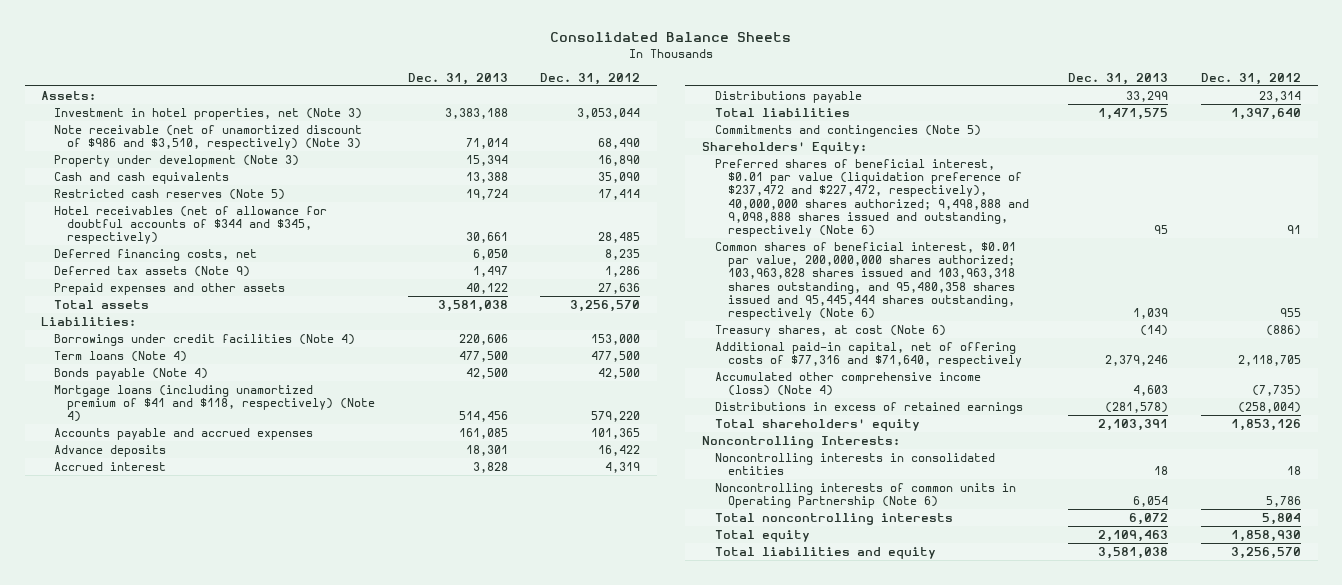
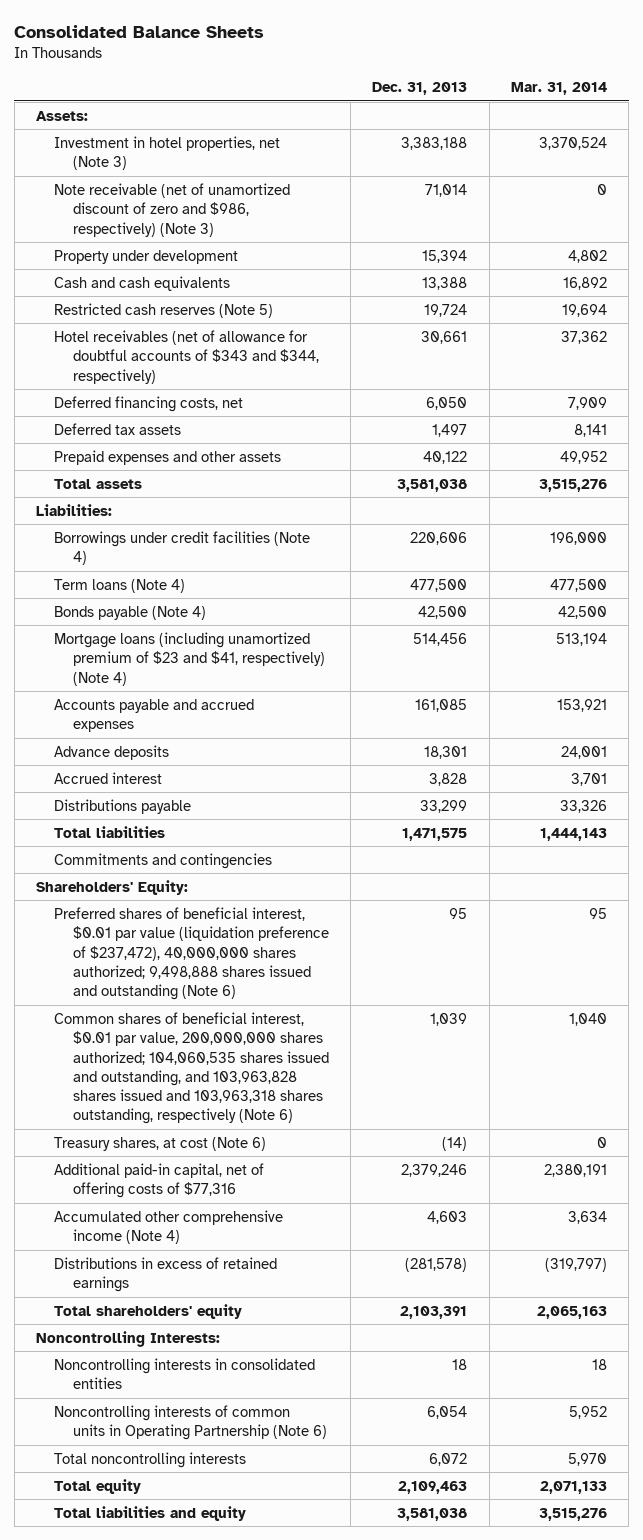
- | Dec. 31, 2013 | Dec. 31, 2012
+ | Dec. 31, 2013 | Mar. 31, 2014
- Note receivable (net of unamortized discount of $986 and $3,510, respectively) (Note 3) | 71,014 | 68,490
- Property under development (Note 3) | 15,394 | 16,890
+ Note receivable (net of unamortized discount of zero and $986, respectively) (Note 3) | 71,014 | 0
+ Property under development | 15,394 | 4,802
- Hotel receivables (net of allowance for doubtful accounts of $344 and $345, respectively) | 30,661 | 28,485
+ Hotel receivables (net of allowance for doubtful accounts of $343 and $344, respectively) | 30,661 | 37,362
- Deferred tax assets (Note 9) | 1,497 | 1,286
+ Deferred tax assets | 1,497 | 8,141
- Mortgage loans (including unamortized premium of $41 and $118, respectively) (Note 4) | 514,456 | 579,220
+ Mortgage loans (including unamortized premium of $23 and $41, respectively) (Note 4) | 514,456 | 513,194
- Commitments and contingencies (Note 5)
+ Commitments and contingencies
- Preferred shares of beneficial interest, $0.01 par value (liquidation preference of $237,472 and $227,472, respectively), 40,000,000 shares authorized; 9,498,888 and 9,098,888 shares issued and outstanding, respectively (Note 6) | 95 | 91
- Common shares of beneficial interest, $0.01 par value, 200,000,000 shares authorized; 103,963,828 shares issued and 103,963,318 shares outstanding, and 95,480,358 shares issued and 95,445,444 shares outstanding, respectively (Note 6) | 1,039 | 955
+ Preferred shares of beneficial interest, $0.01 par value (liquidation preference of $237,472), 40,000,000 shares authorized; 9,498,888 shares issued and outstanding (Note 6) | 95 | 95
+ Common shares of beneficial interest, $0.01 par value, 200,000,000 shares authorized; 104,060,535 shares issued and outstanding, and 103,963,828 shares issued and 103,963,318 shares outstanding, respectively (Note 6) | 1,039 | 1,040
- Additional paid-in capital, net of offering costs of $77,316 and $71,640, respectively | 2,379,246 | 2,118,705
- Accumulated other comprehensive income (loss) (Note 4) | 4,603 | (7,735)
+ Additional paid-in capital, net of offering costs of $77,316 | 2,379,246 | 2,380,191
+ Accumulated other comprehensive income (Note 4) | 4,603 | 3,634

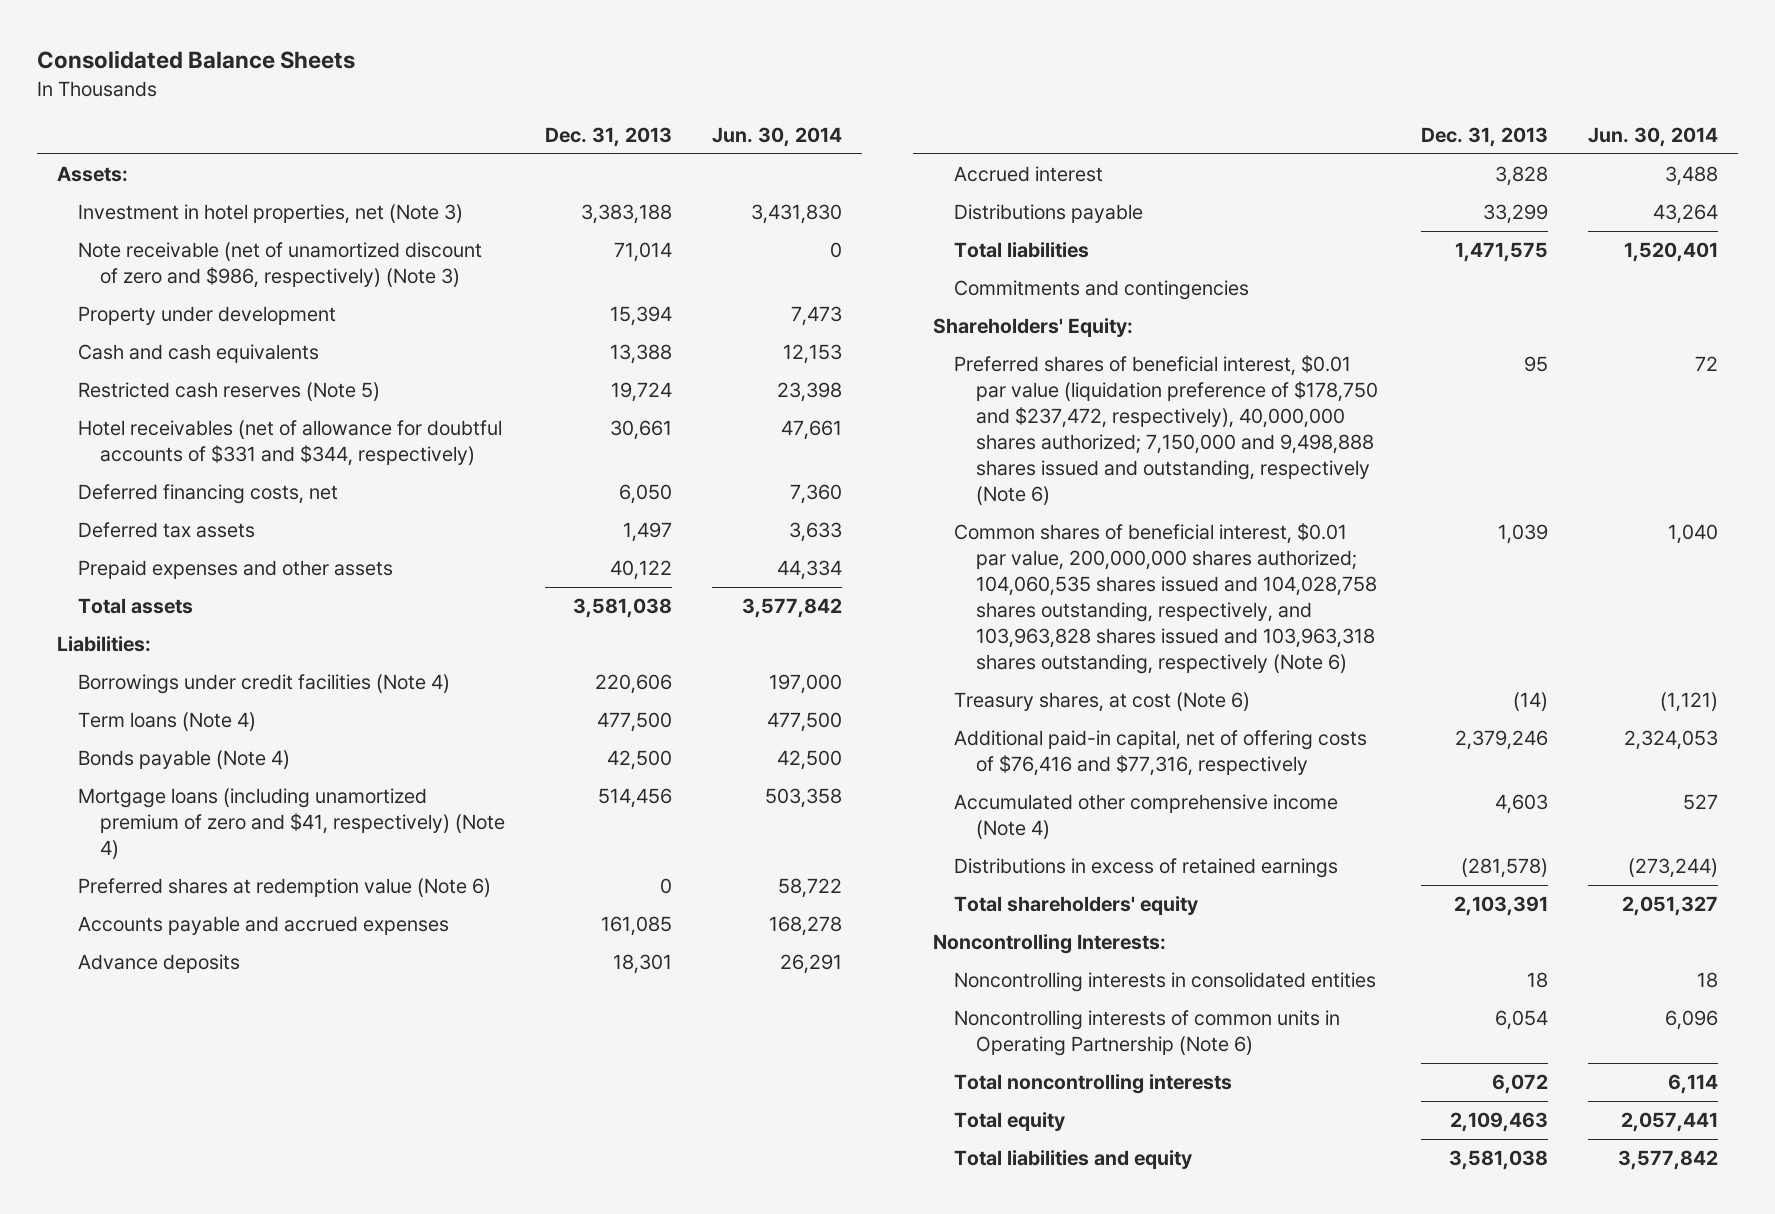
- | Dec. 31, 2013 | Mar. 31, 2014
+ | Dec. 31, 2013 | Jun. 30, 2014
- Hotel receivables (net of allowance for doubtful accounts of $343 and $344, respectively) | 30,661 | 37,362
+ Hotel receivables (net of allowance for doubtful accounts of $331 and $344, respectively) | 30,661 | 47,661
- Mortgage loans (including unamortized premium of $23 and $41, respectively) (Note 4) | 514,456 | 513,194
+ Mortgage loans (including unamortized premium of zero and $41, respectively) (Note 4) | 514,456 | 503,358
+ Preferred shares at redemption value (Note 6) | 0 | 58,722
- Preferred shares of beneficial interest, $0.01 par value (liquidation preference of $237,472), 40,000,000 shares authorized; 9,498,888 shares issued and outstanding (Note 6) | 95 | 95
- Common shares of beneficial interest, $0.01 par value, 200,000,000 shares authorized; 104,060,535 shares issued and outstanding, and 103,963,828 shares issued and 103,963,318 shares outstanding, respectively (Note 6) | 1,039 | 1,040
+ Preferred shares of beneficial interest, $0.01 par value (liquidation preference of $178,750 and $237,472, respectively), 40,000,000 shares authorized; 7,150,000 and 9,498,888 shares issued and outstanding, respectively (Note 6) | 95 | 72
+ Common shares of beneficial interest, $0.01 par value, 200,000,000 shares authorized; 104,060,535 shares issued and 104,028,758 shares outstanding, respectively, and 103,963,828 shares issued and 103,963,318 shares outstanding, respectively (Note 6) | 1,039 | 1,040
- Additional paid-in capital, net of offering costs of $77,316 | 2,379,246 | 2,380,191
+ Additional paid-in capital, net of offering costs of $76,416 and $77,316, respectively | 2,379,246 | 2,324,053

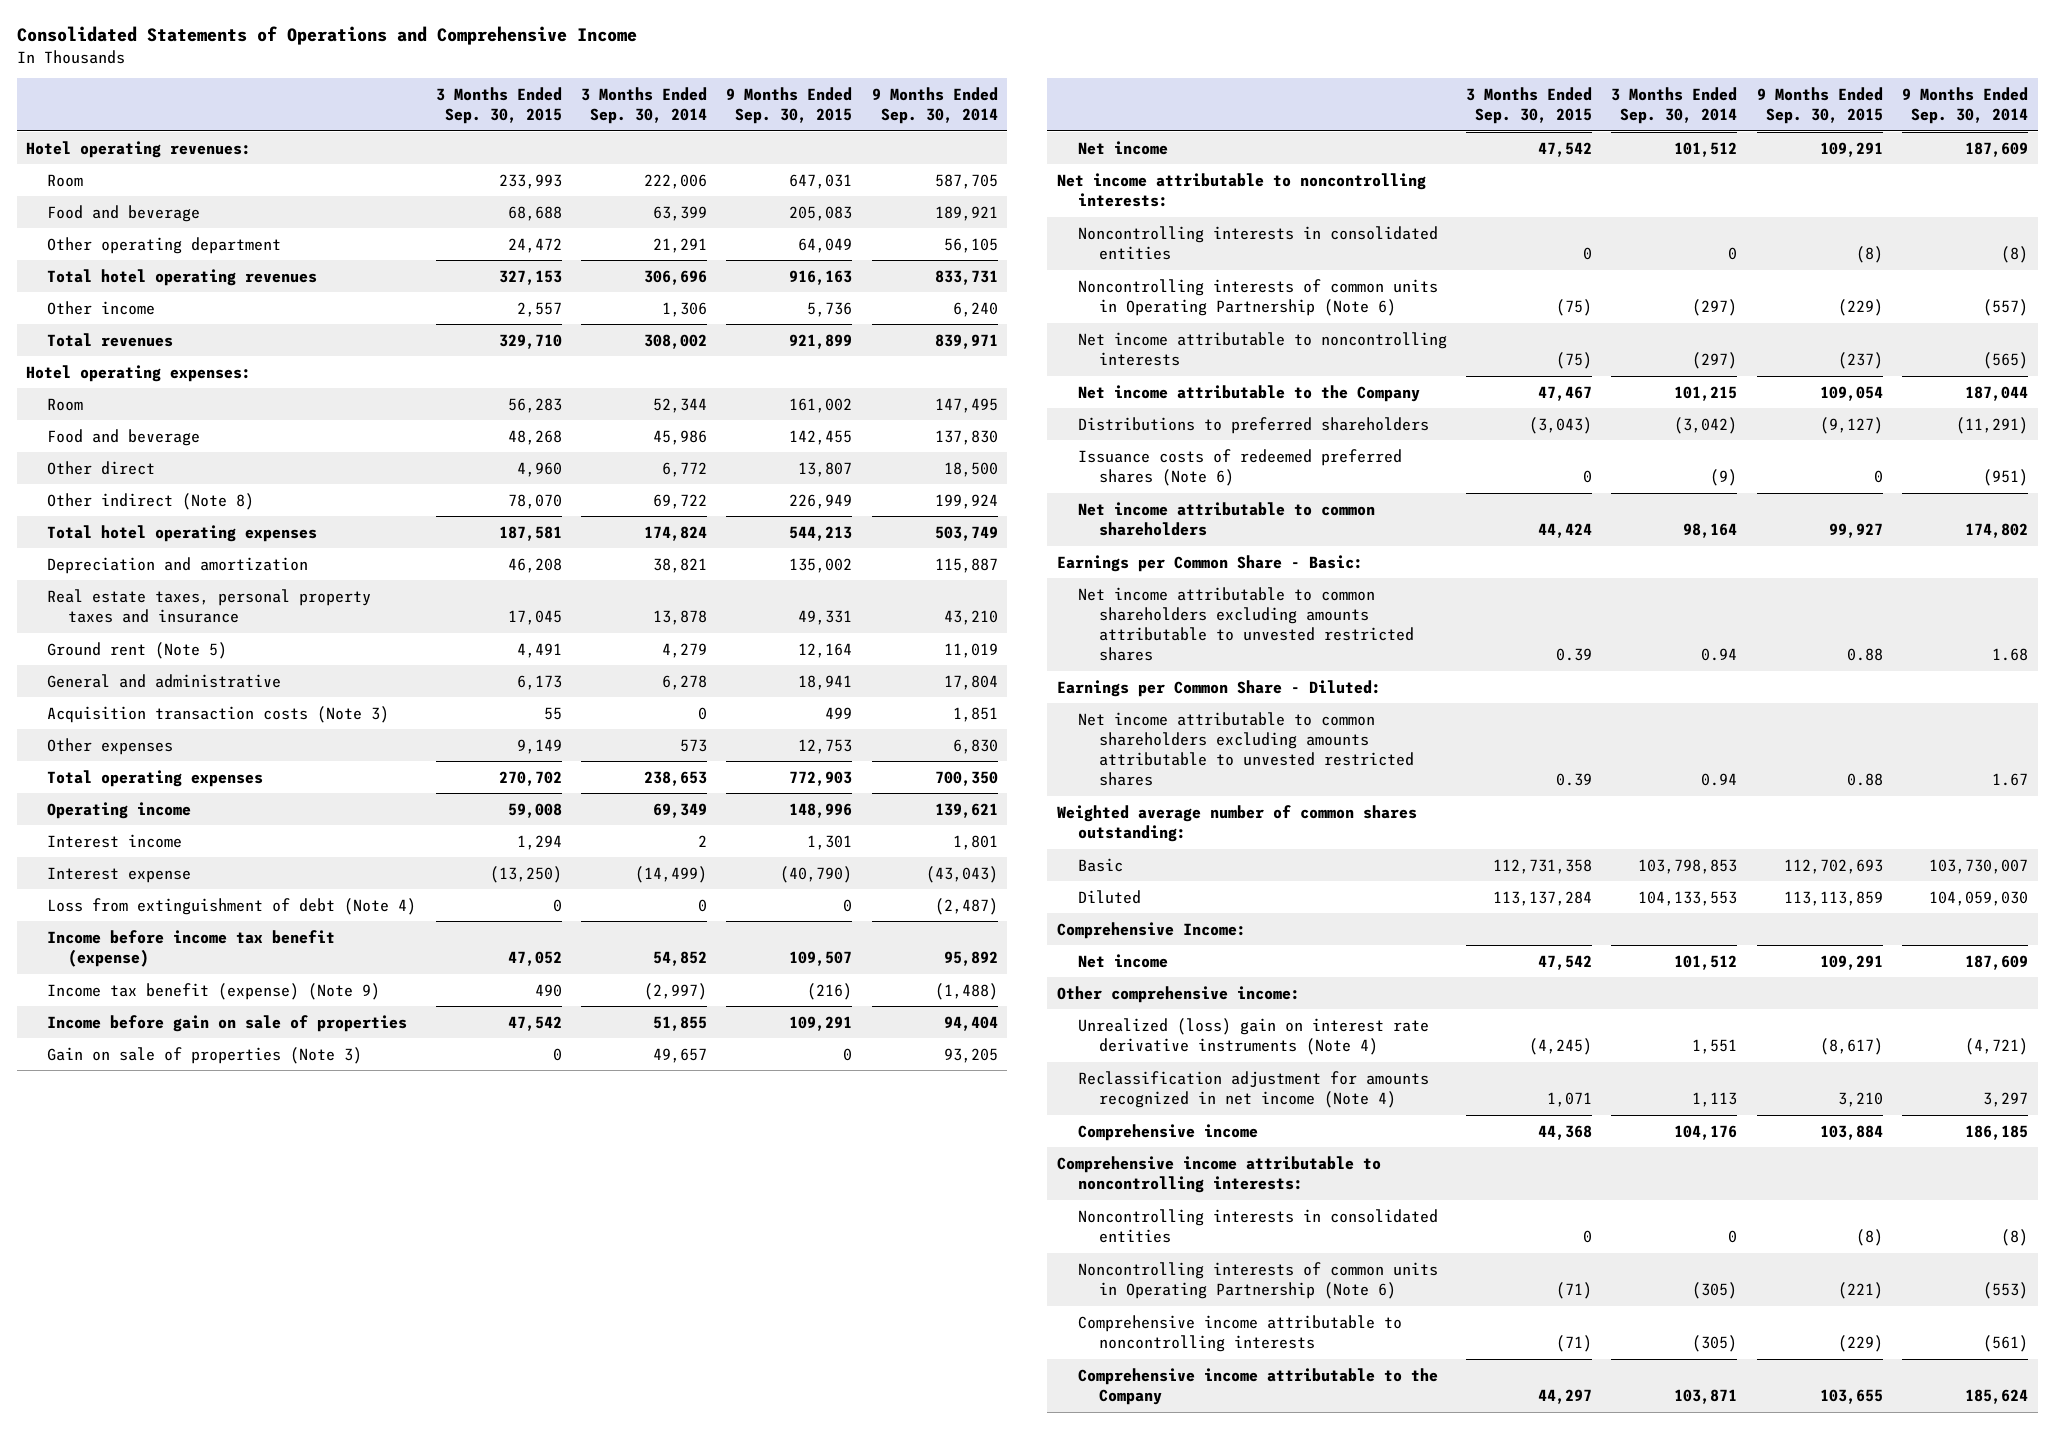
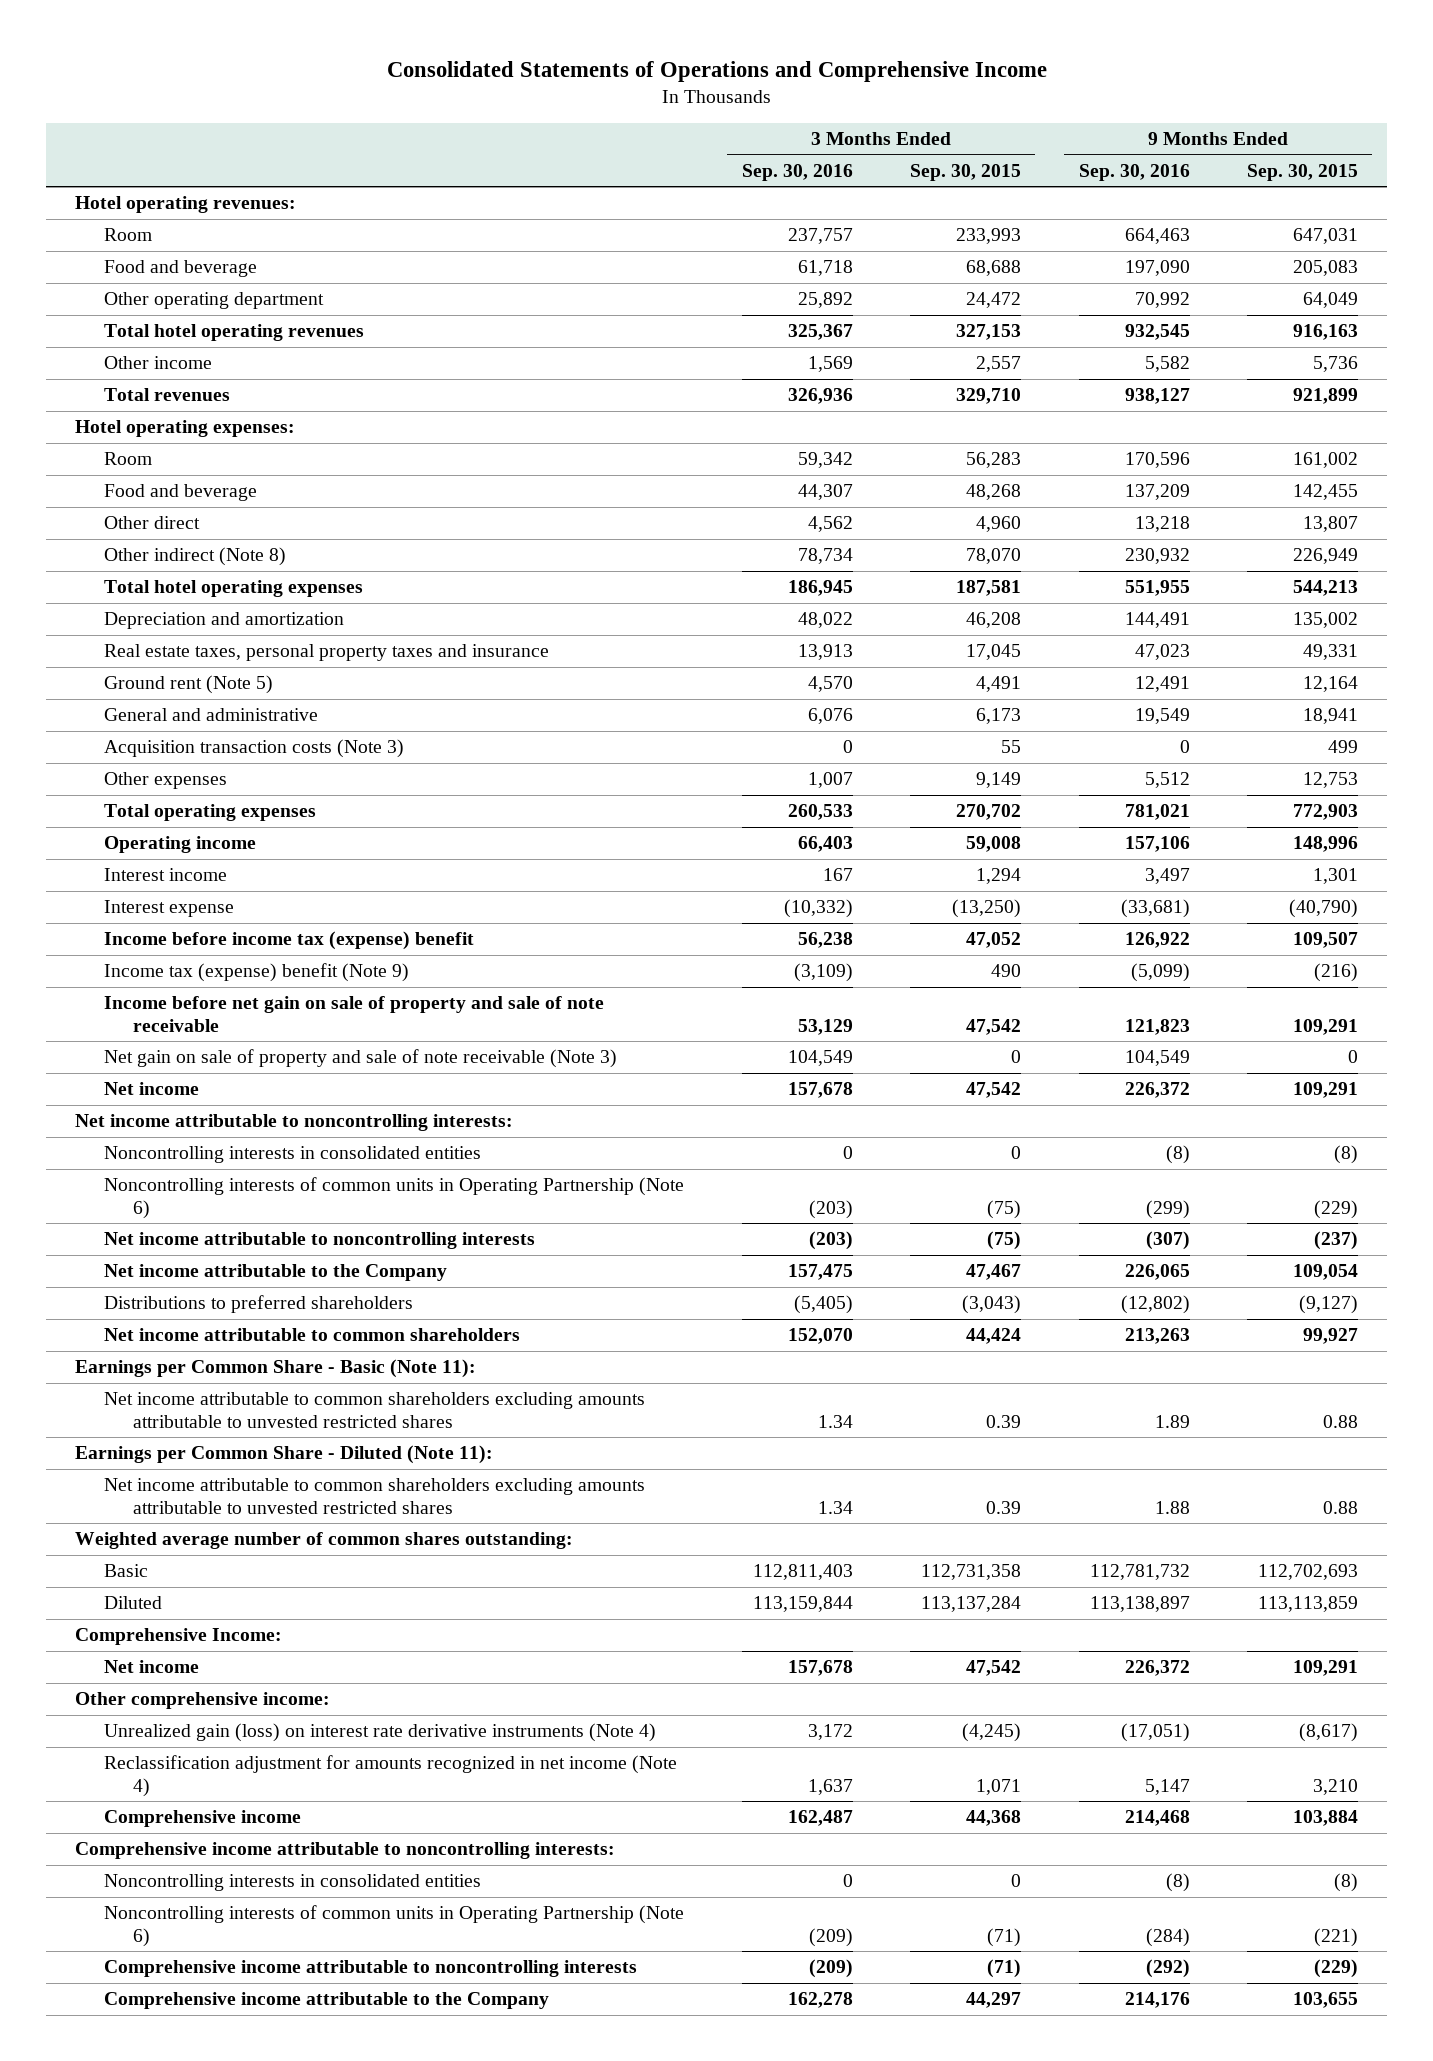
- | 3 Months Ended Sep. 30, 2015 | 3 Months Ended Sep. 30, 2014 | 9 Months Ended Sep. 30, 2015 | 9 Months Ended Sep. 30, 2014
+ | 3 Months Ended Sep. 30, 2016 | 3 Months Ended Sep. 30, 2015 | 9 Months Ended Sep. 30, 2016 | 9 Months Ended Sep. 30, 2015
- Loss from extinguishment of debt (Note 4) | 0 | 0 | 0 | (2,487)
- Income before income tax benefit (expense) | 47,052 | 54,852 | 109,507 | 95,892
- Income tax benefit (expense) (Note 9) | 490 | (2,997) | (216) | (1,488)
- Income before gain on sale of properties | 47,542 | 51,855 | 109,291 | 94,404
- Gain on sale of properties (Note 3) | 0 | 49,657 | 0 | 93,205
+ Income before income tax (expense) benefit | 56,238 | 47,052 | 126,922 | 109,507
+ Income tax (expense) benefit (Note 9) | (3,109) | 490 | (5,099) | (216)
+ Income before net gain on sale of property and sale of note receivable | 53,129 | 47,542 | 121,823 | 109,291
+ Net gain on sale of property and sale of note receivable (Note 3) | 104,549 | 0 | 104,549 | 0
- Issuance costs of redeemed preferred shares (Note 6) | 0 | (9) | 0 | (951)
- Earnings per Common Share - Basic:
+ Earnings per Common Share - Basic (Note 11):
- Earnings per Common Share - Diluted:
+ Earnings per Common Share - Diluted (Note 11):
- Unrealized (loss) gain on interest rate derivative instruments (Note 4) | (4,245) | 1,551 | (8,617) | (4,721)
+ Unrealized gain (loss) on interest rate derivative instruments (Note 4) | 3,172 | (4,245) | (17,051) | (8,617)

